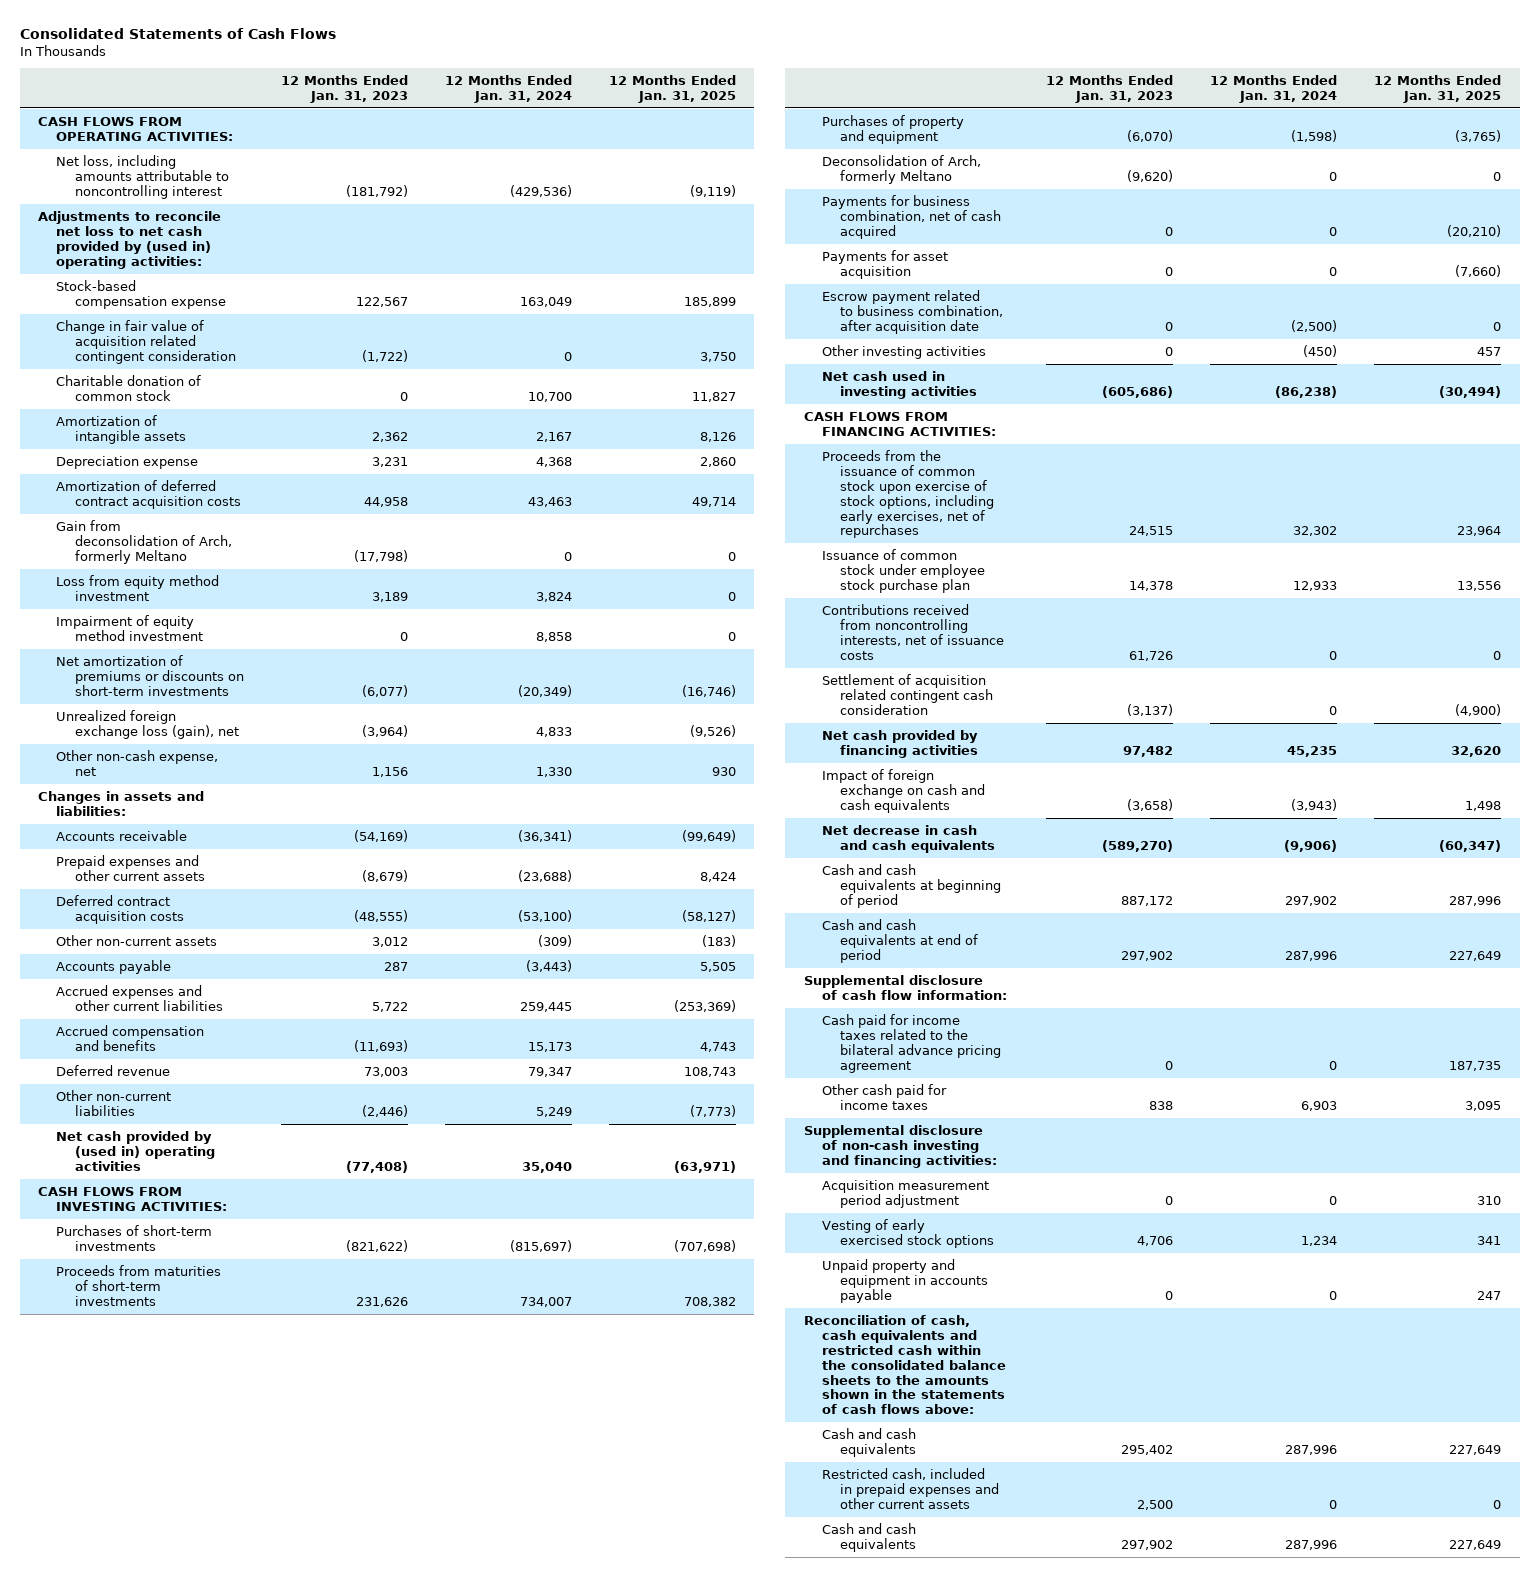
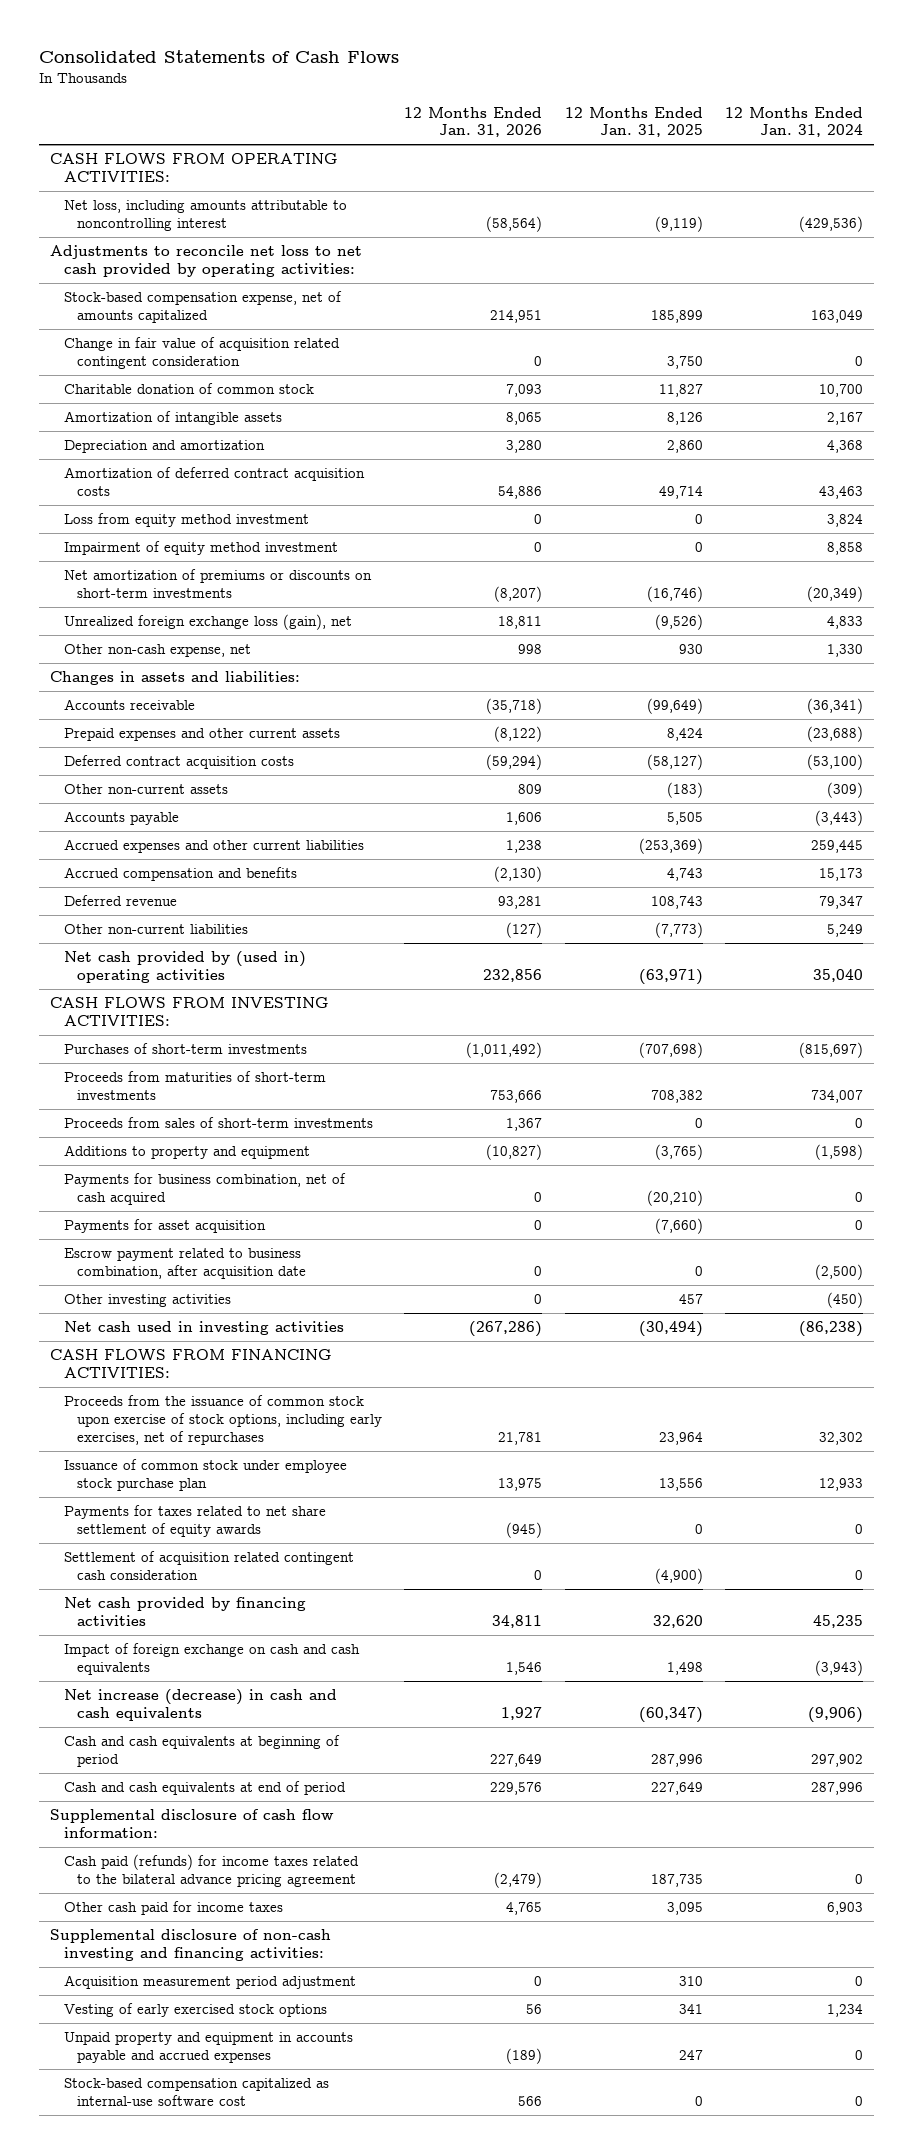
- | 12 Months Ended Jan. 31, 2023 | 12 Months Ended Jan. 31, 2024 | 12 Months Ended Jan. 31, 2025
+ | 12 Months Ended Jan. 31, 2026 | 12 Months Ended Jan. 31, 2025 | 12 Months Ended Jan. 31, 2024
- Adjustments to reconcile net loss to net cash provided by (used in) operating activities:
- Stock-based compensation expense | 122,567 | 163,049 | 185,899
+ Adjustments to reconcile net loss to net cash provided by operating activities:
+ Stock-based compensation expense, net of amounts capitalized | 214,951 | 185,899 | 163,049
- Depreciation expense | 3,231 | 4,368 | 2,860
+ Depreciation and amortization | 3,280 | 2,860 | 4,368
- Gain from deconsolidation of Arch, formerly Meltano | (17,798) | 0 | 0
- Purchases of property and equipment | (6,070) | (1,598) | (3,765)
- Deconsolidation of Arch, formerly Meltano | (9,620) | 0 | 0
+ Proceeds from sales of short-term investments | 1,367 | 0 | 0
+ Additions to property and equipment | (10,827) | (3,765) | (1,598)
- Contributions received from noncontrolling interests, net of issuance costs | 61,726 | 0 | 0
+ Payments for taxes related to net share settlement of equity awards | (945) | 0 | 0
- Net decrease in cash and cash equivalents | (589,270) | (9,906) | (60,347)
+ Net increase (decrease) in cash and cash equivalents | 1,927 | (60,347) | (9,906)
- Cash paid for income taxes related to the bilateral advance pricing agreement | 0 | 0 | 187,735
+ Cash paid (refunds) for income taxes related to the bilateral advance pricing agreement | (2,479) | 187,735 | 0
- Unpaid property and equipment in accounts payable | 0 | 0 | 247
- Reconciliation of cash, cash equivalents and restricted cash within the consolidated balance sheets to the amounts shown in the statements of cash flows above:
- Cash and cash equivalents | 295,402 | 287,996 | 227,649
- Restricted cash, included in prepaid expenses and other current assets | 2,500 | 0 | 0
- Cash and cash equivalents | 297,902 | 287,996 | 227,649
+ Unpaid property and equipment in accounts payable and accrued expenses | (189) | 247 | 0
+ Stock-based compensation capitalized as internal-use software cost | 566 | 0 | 0

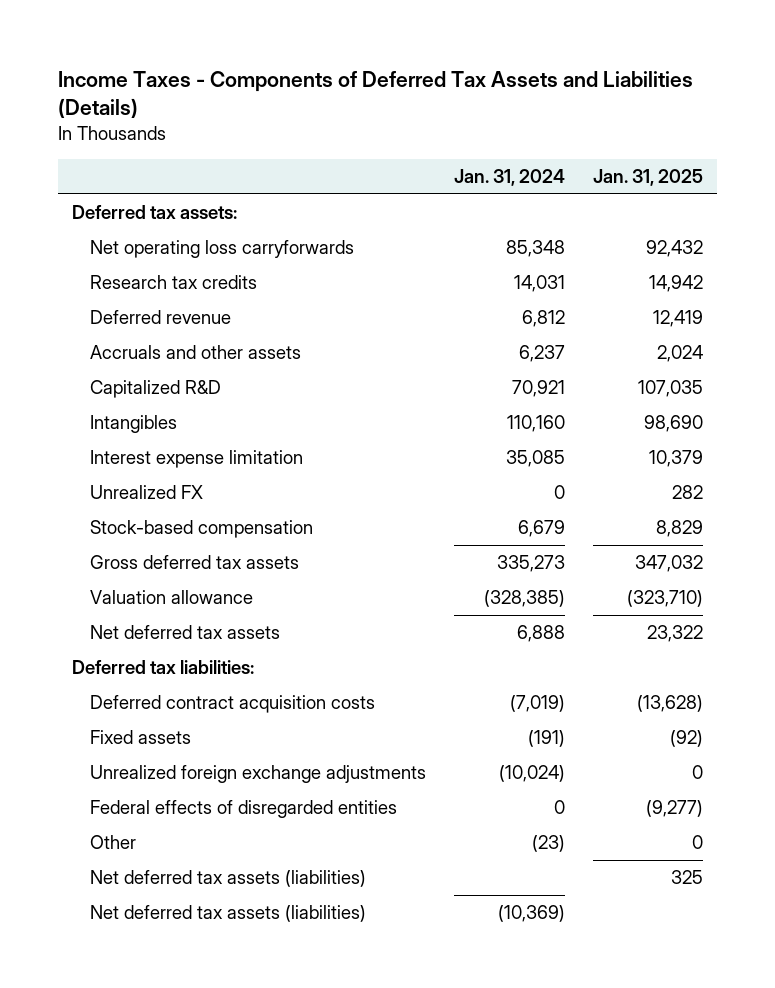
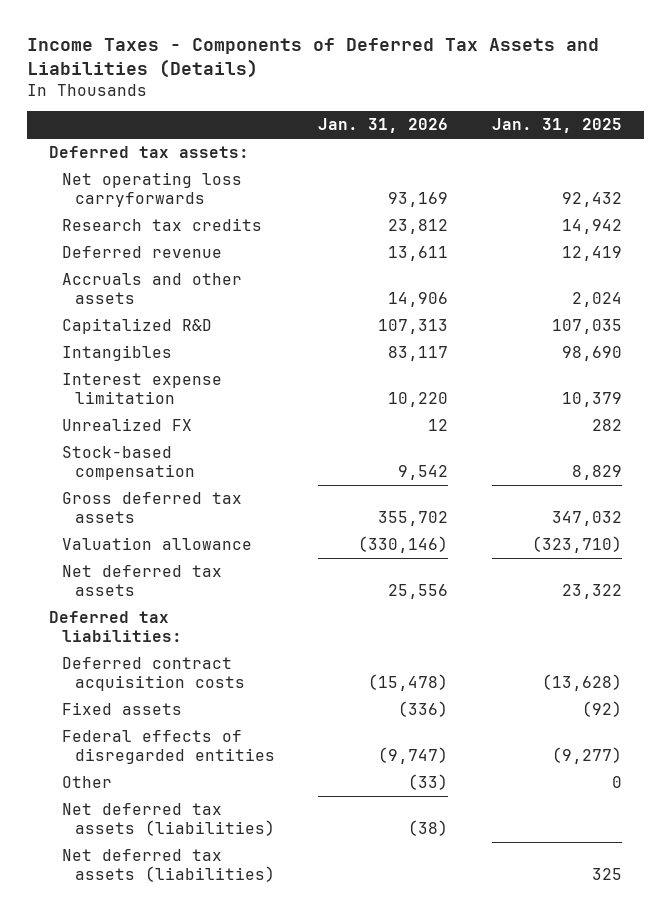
- | Jan. 31, 2024 | Jan. 31, 2025
+ | Jan. 31, 2026 | Jan. 31, 2025
- Unrealized foreign exchange adjustments | (10,024) | 0
moved down: Net deferred tax assets (liabilities) | | 325

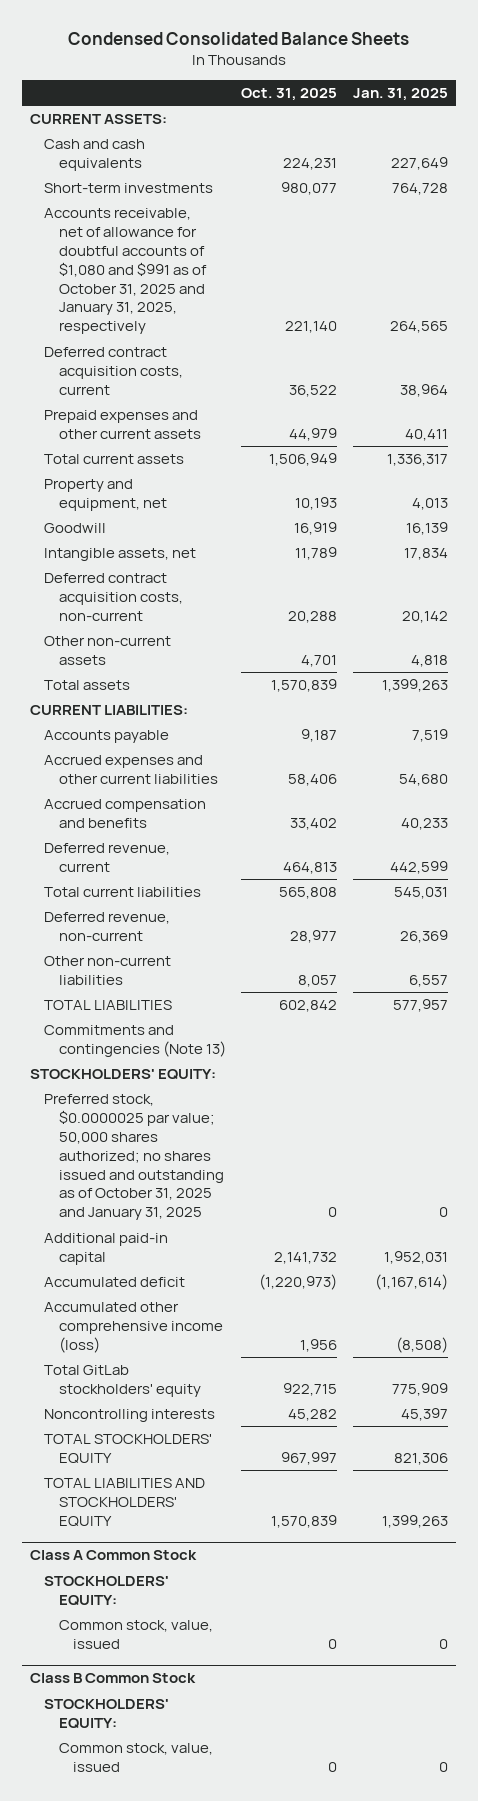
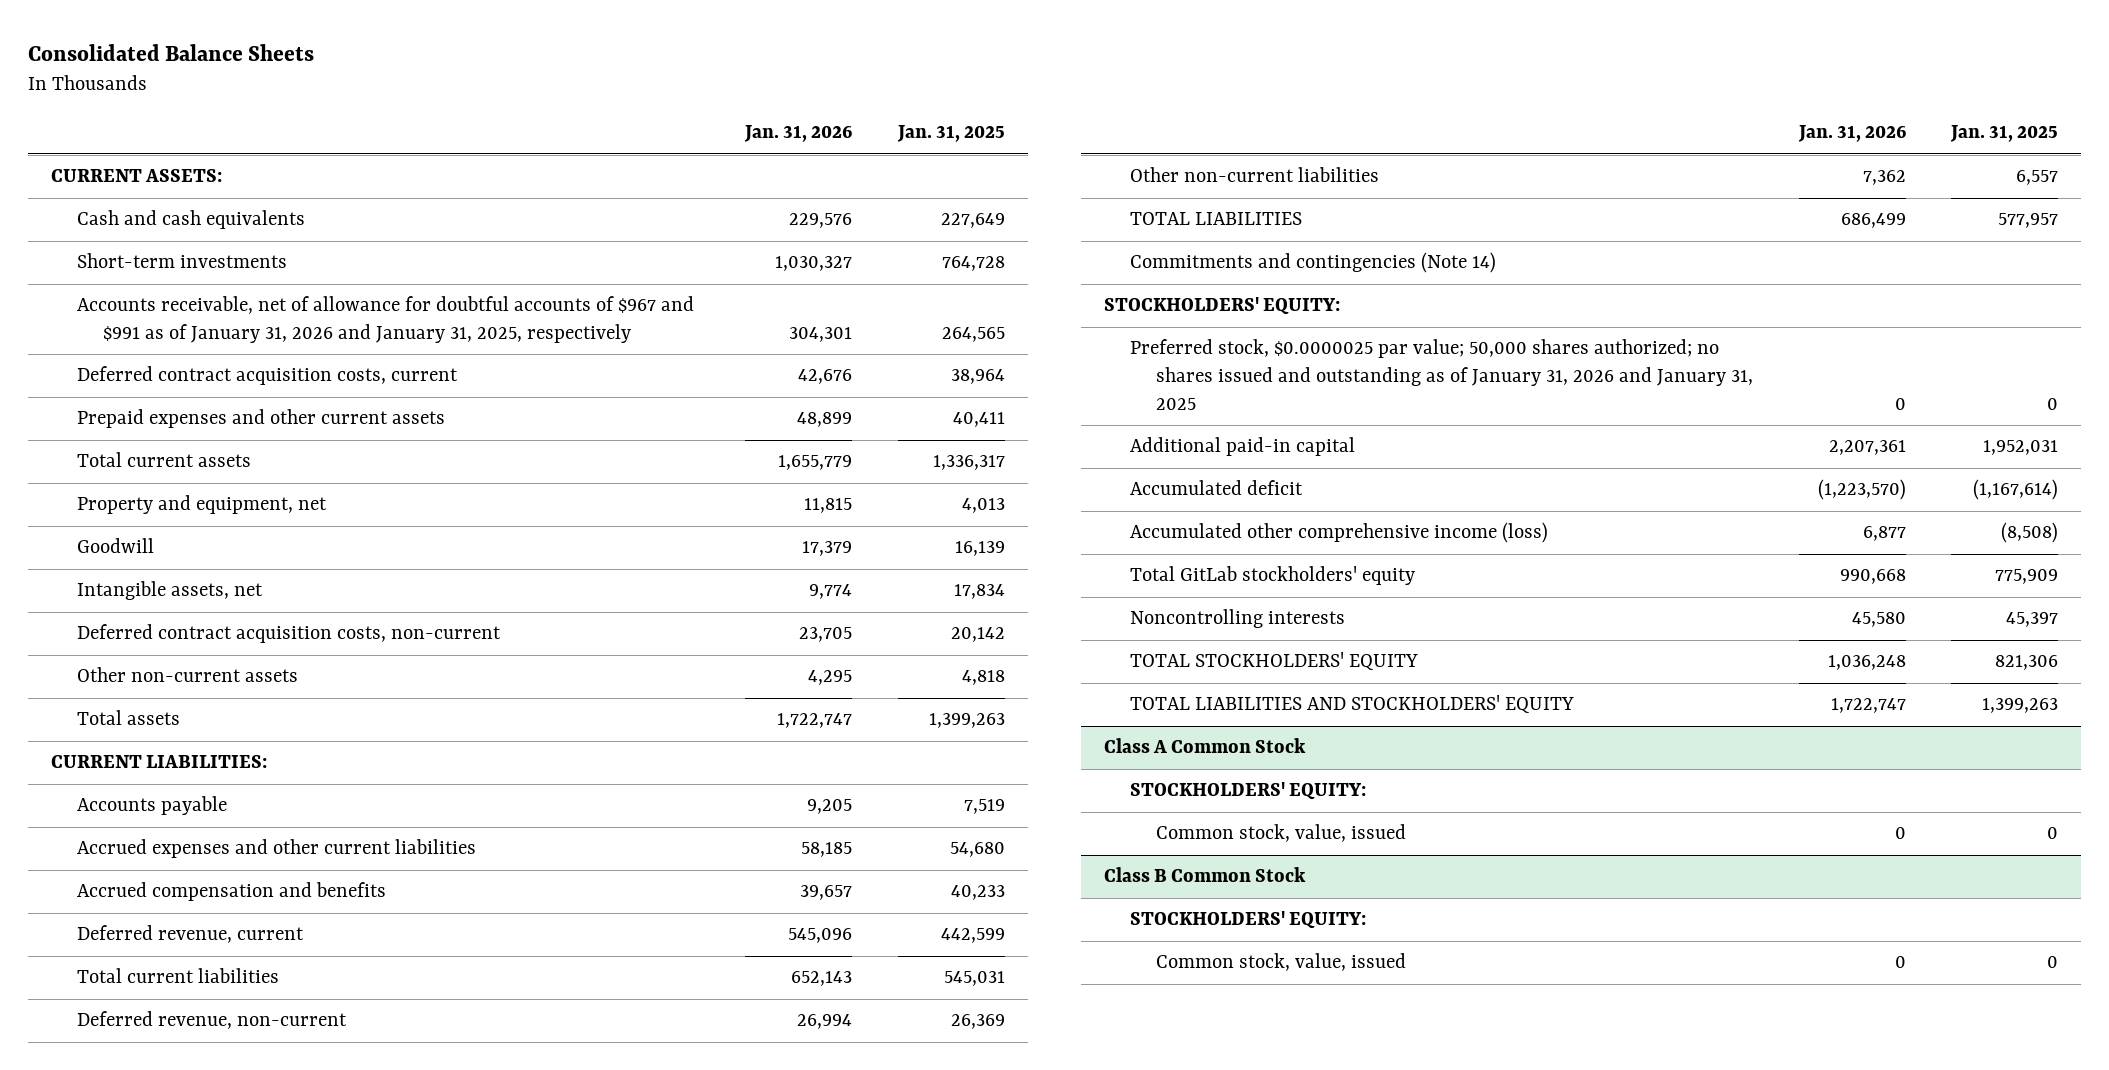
- Condensed Consolidated Balance Sheets
+ Consolidated Balance Sheets
- | Oct. 31, 2025 | Jan. 31, 2025
+ | Jan. 31, 2026 | Jan. 31, 2025
- Accounts receivable, net of allowance for doubtful accounts of $1,080 and $991 as of October 31, 2025 and January 31, 2025, respectively | 221,140 | 264,565
+ Accounts receivable, net of allowance for doubtful accounts of $967 and $991 as of January 31, 2026 and January 31, 2025, respectively | 304,301 | 264,565
- Commitments and contingencies (Note 13)
+ Commitments and contingencies (Note 14)
- Preferred stock, $0.0000025 par value; 50,000 shares authorized; no shares issued and outstanding as of October 31, 2025 and January 31, 2025 | 0 | 0
+ Preferred stock, $0.0000025 par value; 50,000 shares authorized; no shares issued and outstanding as of January 31, 2026 and January 31, 2025 | 0 | 0

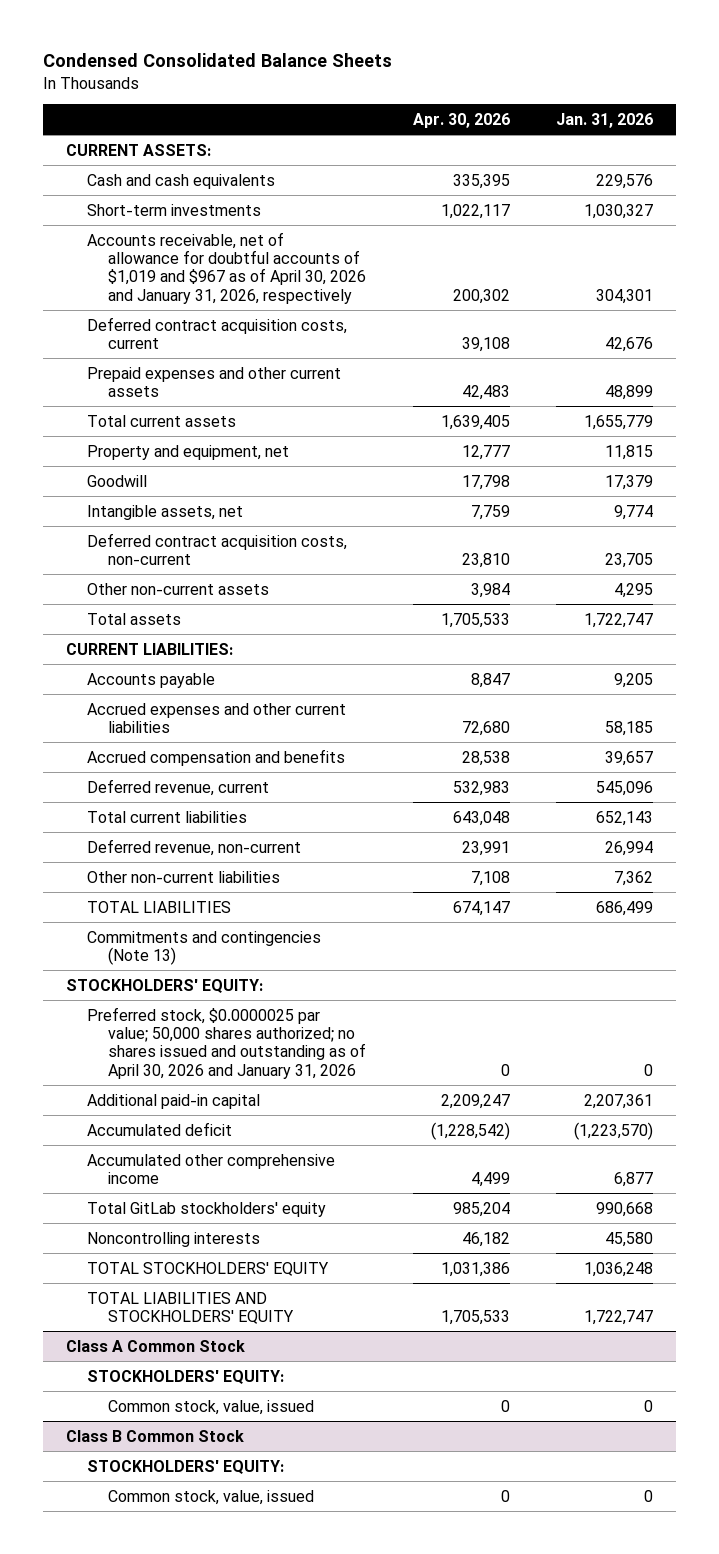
- Consolidated Balance Sheets
+ Condensed Consolidated Balance Sheets
- | Jan. 31, 2026 | Jan. 31, 2025
+ | Apr. 30, 2026 | Jan. 31, 2026
- Accounts receivable, net of allowance for doubtful accounts of $967 and $991 as of January 31, 2026 and January 31, 2025, respectively | 304,301 | 264,565
+ Accounts receivable, net of allowance for doubtful accounts of $1,019 and $967 as of April 30, 2026 and January 31, 2026, respectively | 200,302 | 304,301
- Commitments and contingencies (Note 14)
+ Commitments and contingencies (Note 13)
- Preferred stock, $0.0000025 par value; 50,000 shares authorized; no shares issued and outstanding as of January 31, 2026 and January 31, 2025 | 0 | 0
+ Preferred stock, $0.0000025 par value; 50,000 shares authorized; no shares issued and outstanding as of April 30, 2026 and January 31, 2026 | 0 | 0
- Accumulated other comprehensive income (loss) | 6,877 | (8,508)
+ Accumulated other comprehensive income | 4,499 | 6,877

